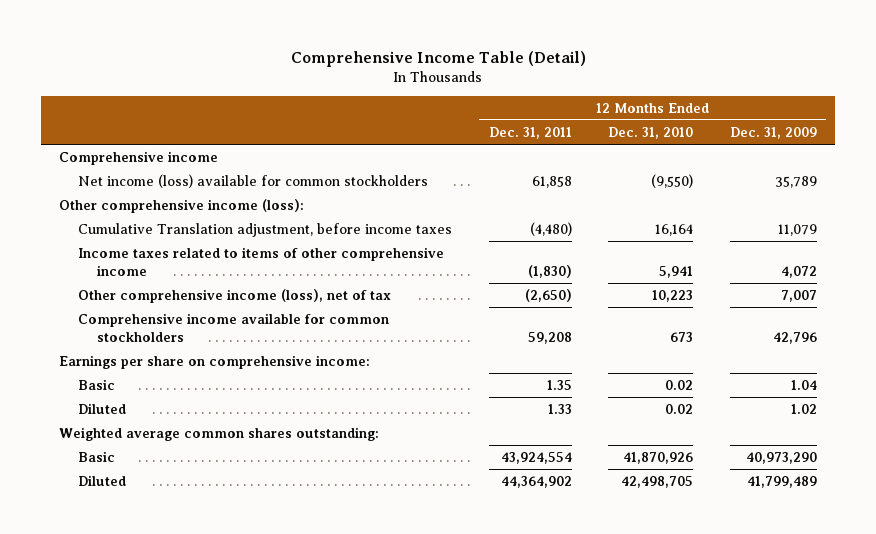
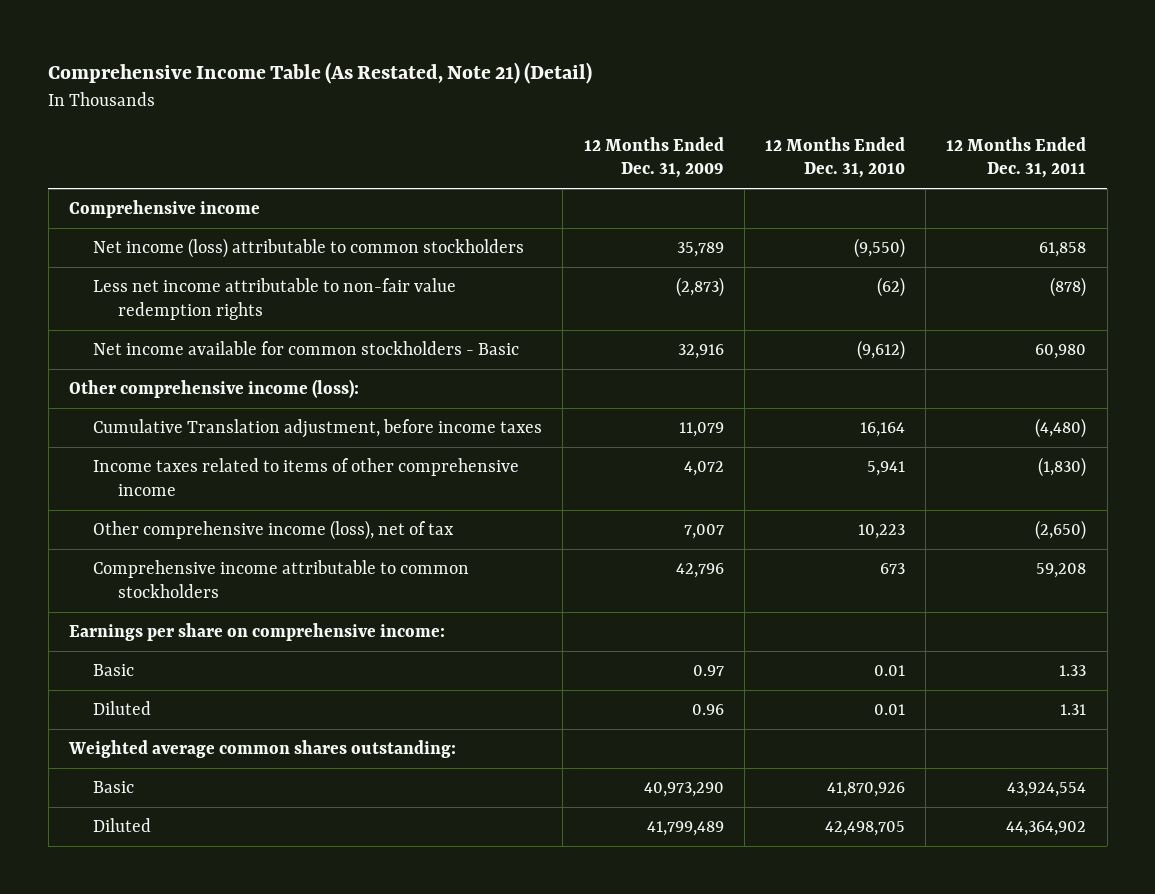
- Comprehensive Income Table (Detail)
+ Comprehensive Income Table (As Restated, Note 21) (Detail)
- | 12 Months Ended Dec. 31, 2011 | 12 Months Ended Dec. 31, 2010 | 12 Months Ended Dec. 31, 2009
+ | 12 Months Ended Dec. 31, 2009 | 12 Months Ended Dec. 31, 2010 | 12 Months Ended Dec. 31, 2011
- Net income (loss) available for common stockholders | 61,858 | (9,550) | 35,789
+ Net income (loss) attributable to common stockholders | 35,789 | (9,550) | 61,858
+ Less net income attributable to non-fair value redemption rights | (2,873) | (62) | (878)
+ Net income available for common stockholders - Basic | 32,916 | (9,612) | 60,980
- Comprehensive income available for common stockholders | 59,208 | 673 | 42,796
+ Comprehensive income attributable to common stockholders | 42,796 | 673 | 59,208
- Basic | 1.35 | 0.02 | 1.04
- Diluted | 1.33 | 0.02 | 1.02
+ Basic | 0.97 | 0.01 | 1.33
+ Diluted | 0.96 | 0.01 | 1.31

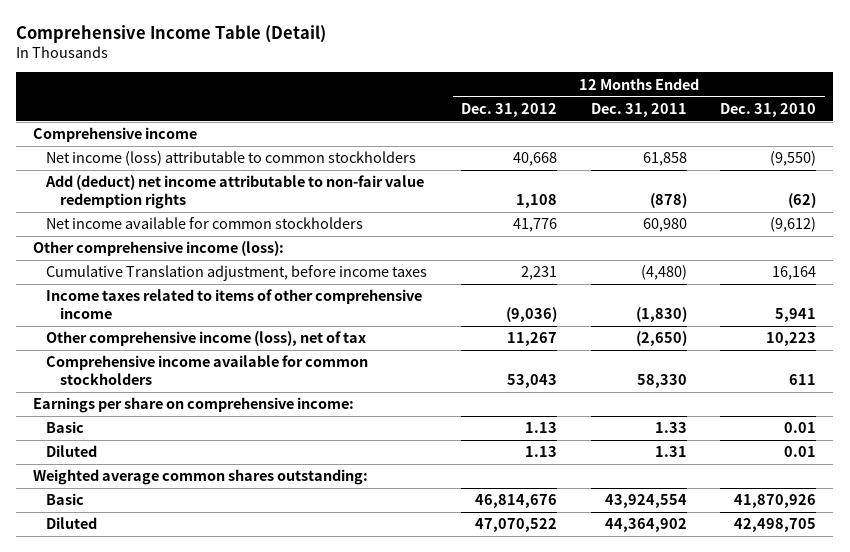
- Comprehensive Income Table (As Restated, Note 21) (Detail)
+ Comprehensive Income Table (Detail)
- | 12 Months Ended Dec. 31, 2009 | 12 Months Ended Dec. 31, 2010 | 12 Months Ended Dec. 31, 2011
+ | 12 Months Ended Dec. 31, 2012 | 12 Months Ended Dec. 31, 2011 | 12 Months Ended Dec. 31, 2010
- Less net income attributable to non-fair value redemption rights | (2,873) | (62) | (878)
- Net income available for common stockholders - Basic | 32,916 | (9,612) | 60,980
+ Add (deduct) net income attributable to non-fair value redemption rights | 1,108 | (878) | (62)
+ Net income available for common stockholders | 41,776 | 60,980 | (9,612)
- Comprehensive income attributable to common stockholders | 42,796 | 673 | 59,208
+ Comprehensive income available for common stockholders | 53,043 | 58,330 | 611

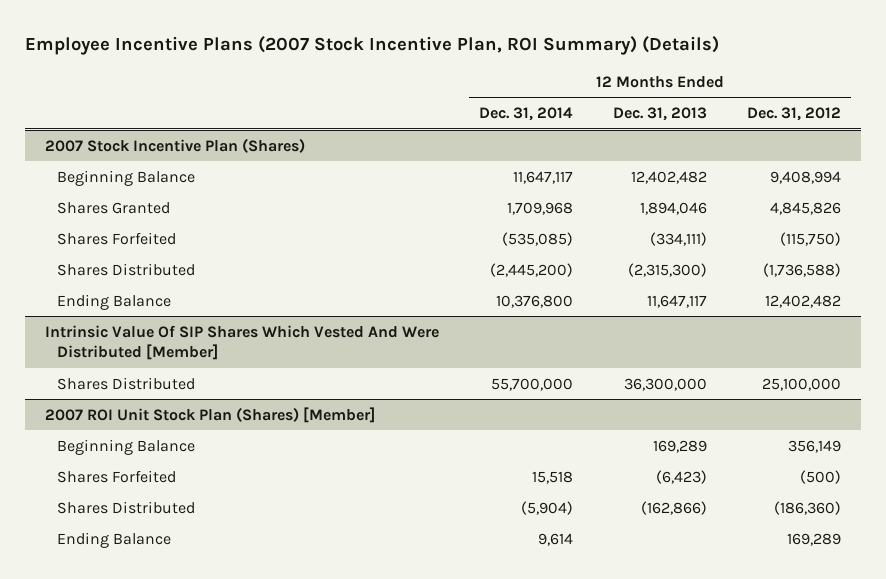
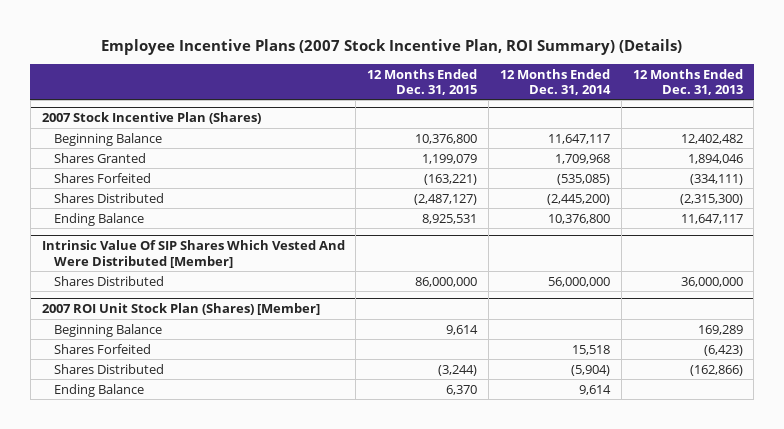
- | 12 Months Ended Dec. 31, 2014 | 12 Months Ended Dec. 31, 2013 | 12 Months Ended Dec. 31, 2012
+ | 12 Months Ended Dec. 31, 2015 | 12 Months Ended Dec. 31, 2014 | 12 Months Ended Dec. 31, 2013
@ Intrinsic Value Of SIP Shares Which Vested And Were Distributed [Member]
- Shares Distributed | 55,700,000 | 36,300,000 | 25,100,000
+ Shares Distributed | 86,000,000 | 56,000,000 | 36,000,000

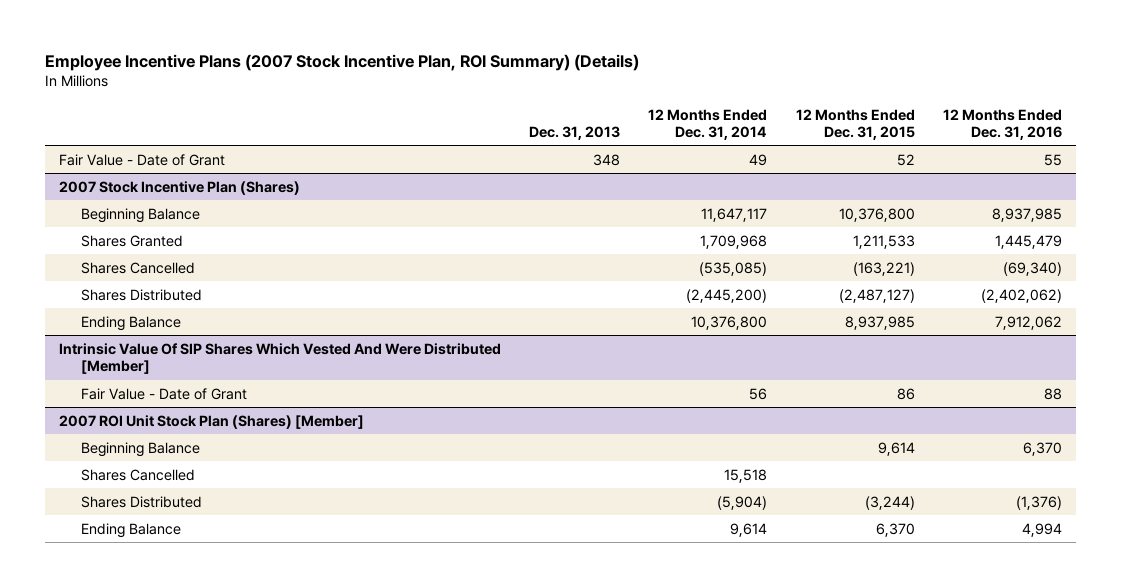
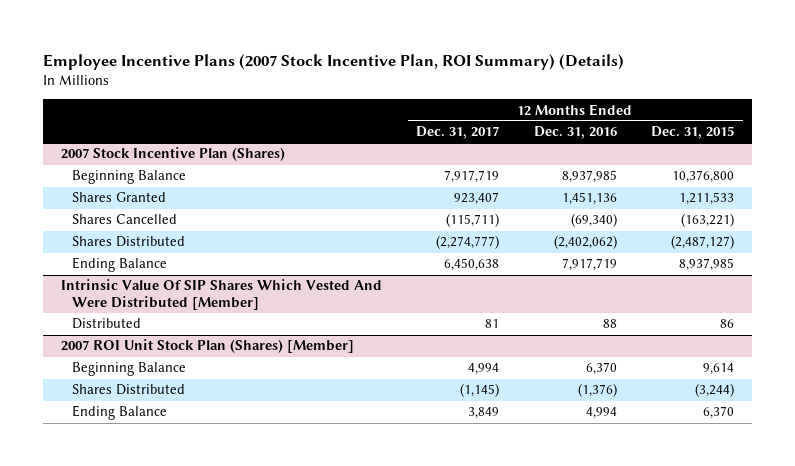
- | Dec. 31, 2013 | 12 Months Ended Dec. 31, 2014 | 12 Months Ended Dec. 31, 2015 | 12 Months Ended Dec. 31, 2016
+ | 12 Months Ended Dec. 31, 2017 | 12 Months Ended Dec. 31, 2016 | 12 Months Ended Dec. 31, 2015
- Fair Value - Date of Grant | 348 | 49 | 52 | 55
@ 2007 Stock Incentive Plan (Shares)
- Shares Granted | | 1,709,968 | 1,211,533 | 1,445,479
+ Shares Granted | 923,407 | 1,451,136 | 1,211,533
- Ending Balance | | 10,376,800 | 8,937,985 | 7,912,062
+ Ending Balance | 6,450,638 | 7,917,719 | 8,937,985
@ Intrinsic Value Of SIP Shares Which Vested And Were Distributed [Member]
- Fair Value - Date of Grant | | 56 | 86 | 88
+ Distributed | 81 | 88 | 86
@ 2007 ROI Unit Stock Plan (Shares) [Member]
- Shares Cancelled | | 15,518 | |

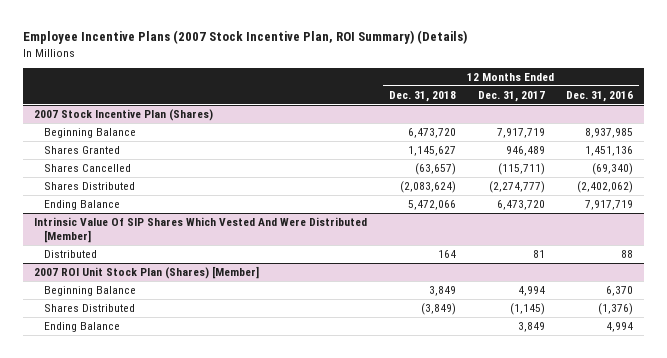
- | 12 Months Ended Dec. 31, 2017 | 12 Months Ended Dec. 31, 2016 | 12 Months Ended Dec. 31, 2015
+ | 12 Months Ended Dec. 31, 2018 | 12 Months Ended Dec. 31, 2017 | 12 Months Ended Dec. 31, 2016
@ 2007 Stock Incentive Plan (Shares)
- Shares Granted | 923,407 | 1,451,136 | 1,211,533
+ Shares Granted | 1,145,627 | 946,489 | 1,451,136
- Ending Balance | 6,450,638 | 7,917,719 | 8,937,985
+ Ending Balance | 5,472,066 | 6,473,720 | 7,917,719

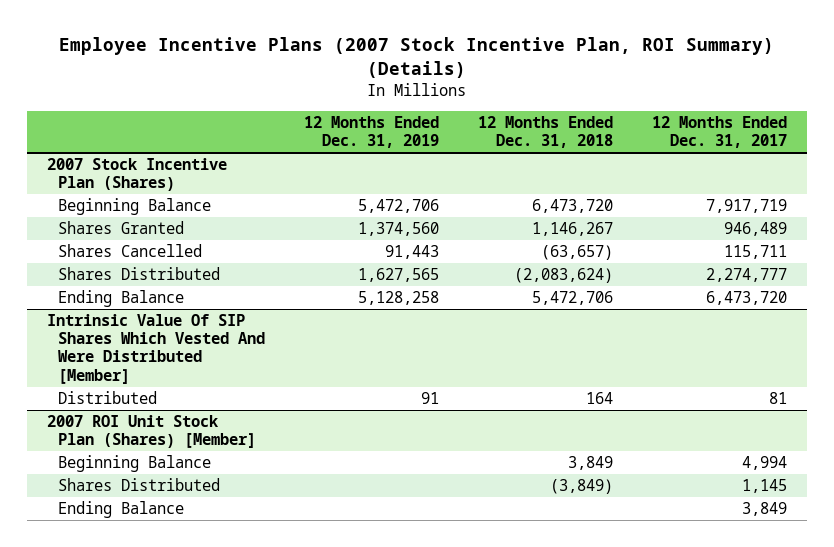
- | 12 Months Ended Dec. 31, 2018 | 12 Months Ended Dec. 31, 2017 | 12 Months Ended Dec. 31, 2016
+ | 12 Months Ended Dec. 31, 2019 | 12 Months Ended Dec. 31, 2018 | 12 Months Ended Dec. 31, 2017
@ 2007 Stock Incentive Plan (Shares)
- Shares Granted | 1,145,627 | 946,489 | 1,451,136
- Shares Cancelled | (63,657) | (115,711) | (69,340)
- Shares Distributed | (2,083,624) | (2,274,777) | (2,402,062)
- Ending Balance | 5,472,066 | 6,473,720 | 7,917,719
+ Shares Granted | 1,374,560 | 1,146,267 | 946,489
+ Shares Cancelled | 91,443 | (63,657) | 115,711
+ Shares Distributed | 1,627,565 | (2,083,624) | 2,274,777
+ Ending Balance | 5,128,258 | 5,472,706 | 6,473,720
@ 2007 ROI Unit Stock Plan (Shares) [Member]
- Shares Distributed | (3,849) | (1,145) | (1,376)
+ Shares Distributed | | (3,849) | 1,145

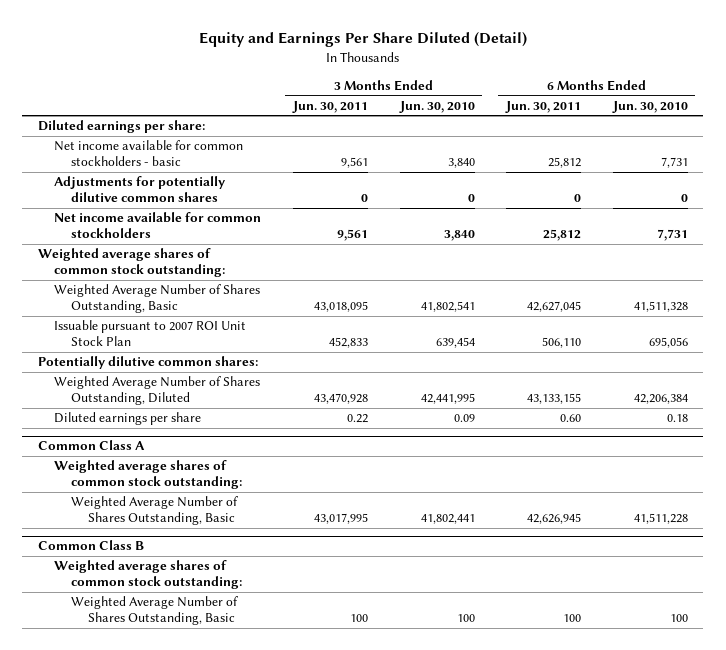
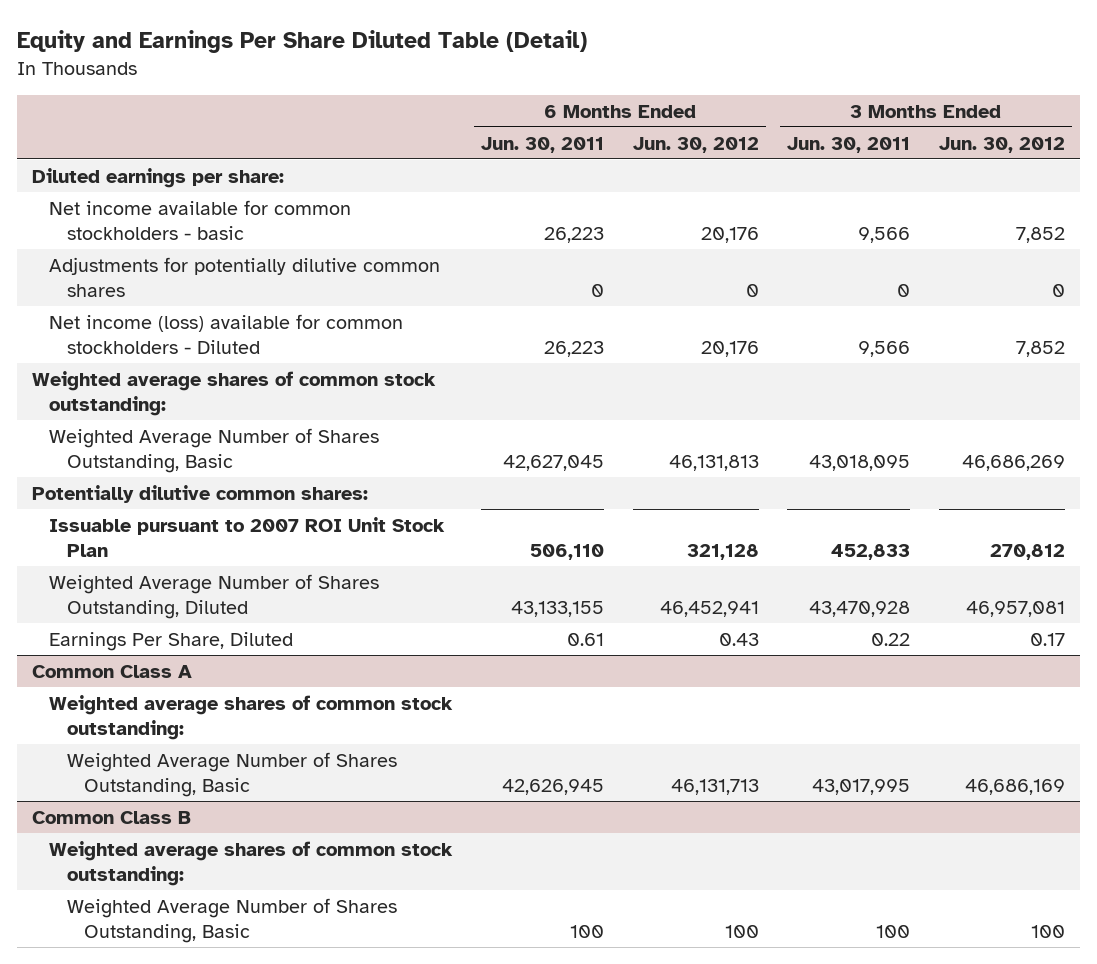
- Equity and Earnings Per Share Diluted (Detail)
+ Equity and Earnings Per Share Diluted Table (Detail)
- | 3 Months Ended Jun. 30, 2011 | 3 Months Ended Jun. 30, 2010 | 6 Months Ended Jun. 30, 2011 | 6 Months Ended Jun. 30, 2010
+ | 6 Months Ended Jun. 30, 2011 | 6 Months Ended Jun. 30, 2012 | 3 Months Ended Jun. 30, 2011 | 3 Months Ended Jun. 30, 2012
- Net income available for common stockholders - basic | 9,561 | 3,840 | 25,812 | 7,731
+ Net income available for common stockholders - basic | 26,223 | 20,176 | 9,566 | 7,852
- Net income available for common stockholders | 9,561 | 3,840 | 25,812 | 7,731
+ Net income (loss) available for common stockholders - Diluted | 26,223 | 20,176 | 9,566 | 7,852
moved down: Issuable pursuant to 2007 ROI Unit Stock Plan | 506,110 | 321,128 | 452,833 | 270,812
- Diluted earnings per share | 0.22 | 0.09 | 0.60 | 0.18
+ Earnings Per Share, Diluted | 0.61 | 0.43 | 0.22 | 0.17

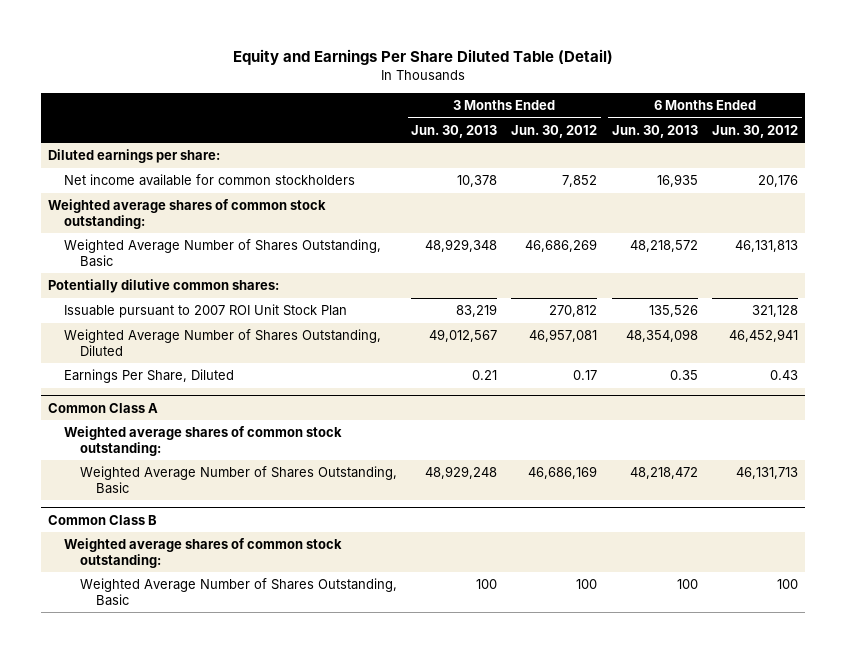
- | 6 Months Ended Jun. 30, 2011 | 6 Months Ended Jun. 30, 2012 | 3 Months Ended Jun. 30, 2011 | 3 Months Ended Jun. 30, 2012
+ | 3 Months Ended Jun. 30, 2013 | 3 Months Ended Jun. 30, 2012 | 6 Months Ended Jun. 30, 2013 | 6 Months Ended Jun. 30, 2012
- Net income available for common stockholders - basic | 26,223 | 20,176 | 9,566 | 7,852
- Adjustments for potentially dilutive common shares | 0 | 0 | 0 | 0
- Net income (loss) available for common stockholders - Diluted | 26,223 | 20,176 | 9,566 | 7,852
+ Net income available for common stockholders | 10,378 | 7,852 | 16,935 | 20,176

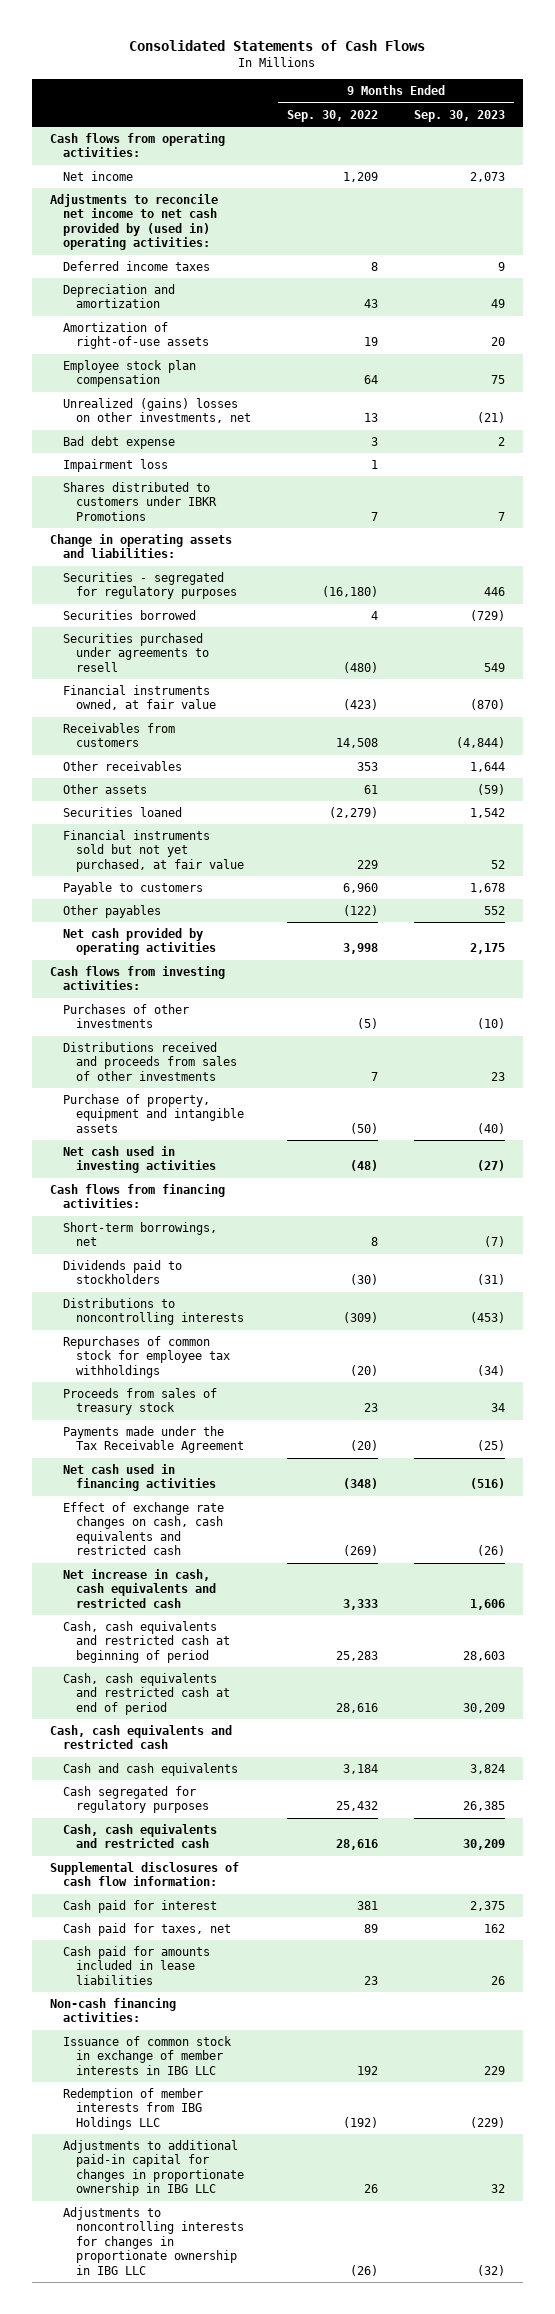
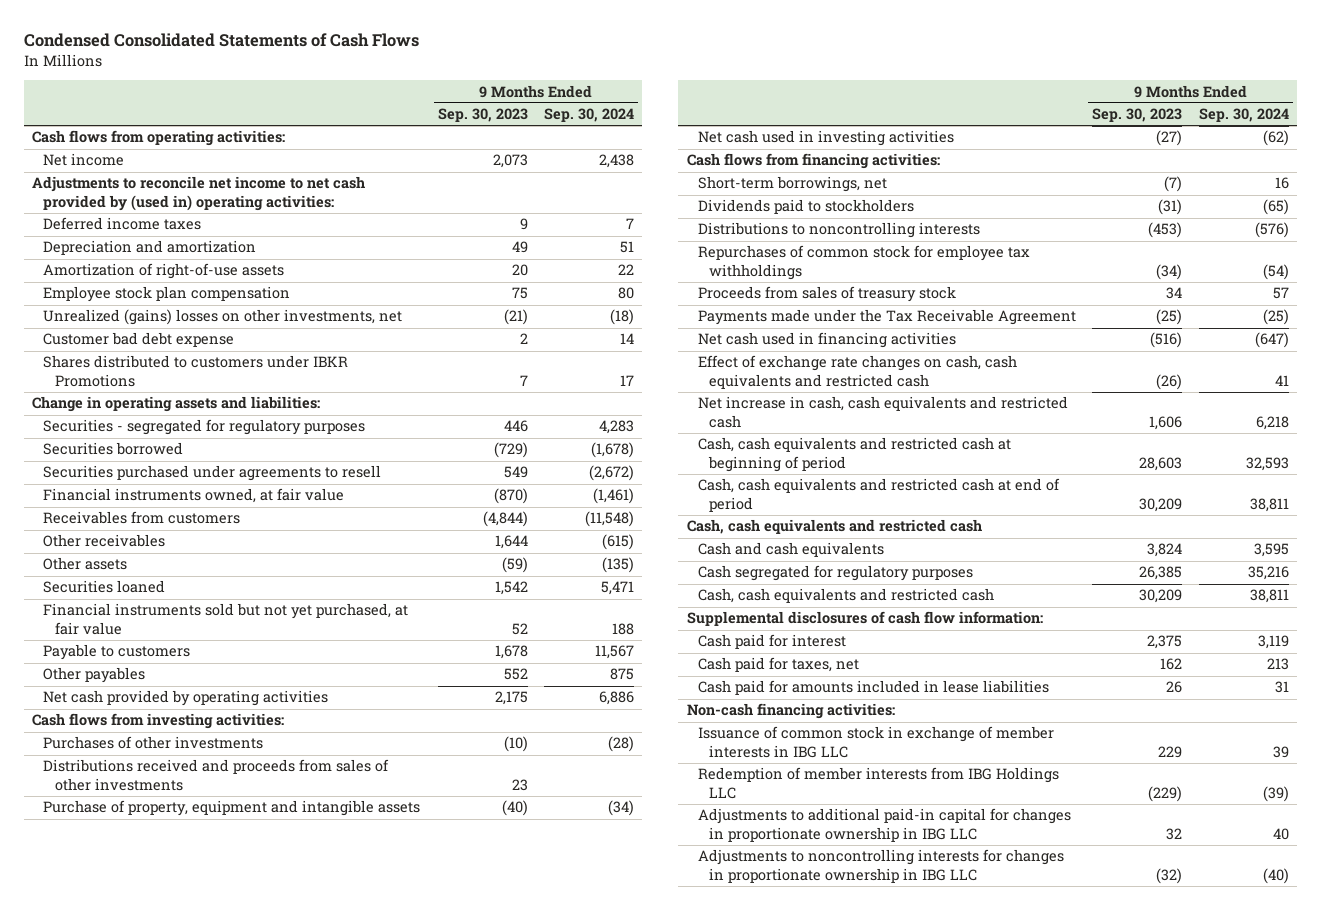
- Consolidated Statements of Cash Flows
+ Condensed Consolidated Statements of Cash Flows
- | 9 Months Ended Sep. 30, 2022 | 9 Months Ended Sep. 30, 2023
+ | 9 Months Ended Sep. 30, 2023 | 9 Months Ended Sep. 30, 2024
- Bad debt expense | 3 | 2
- Impairment loss | 1 |
+ Customer bad debt expense | 2 | 14

